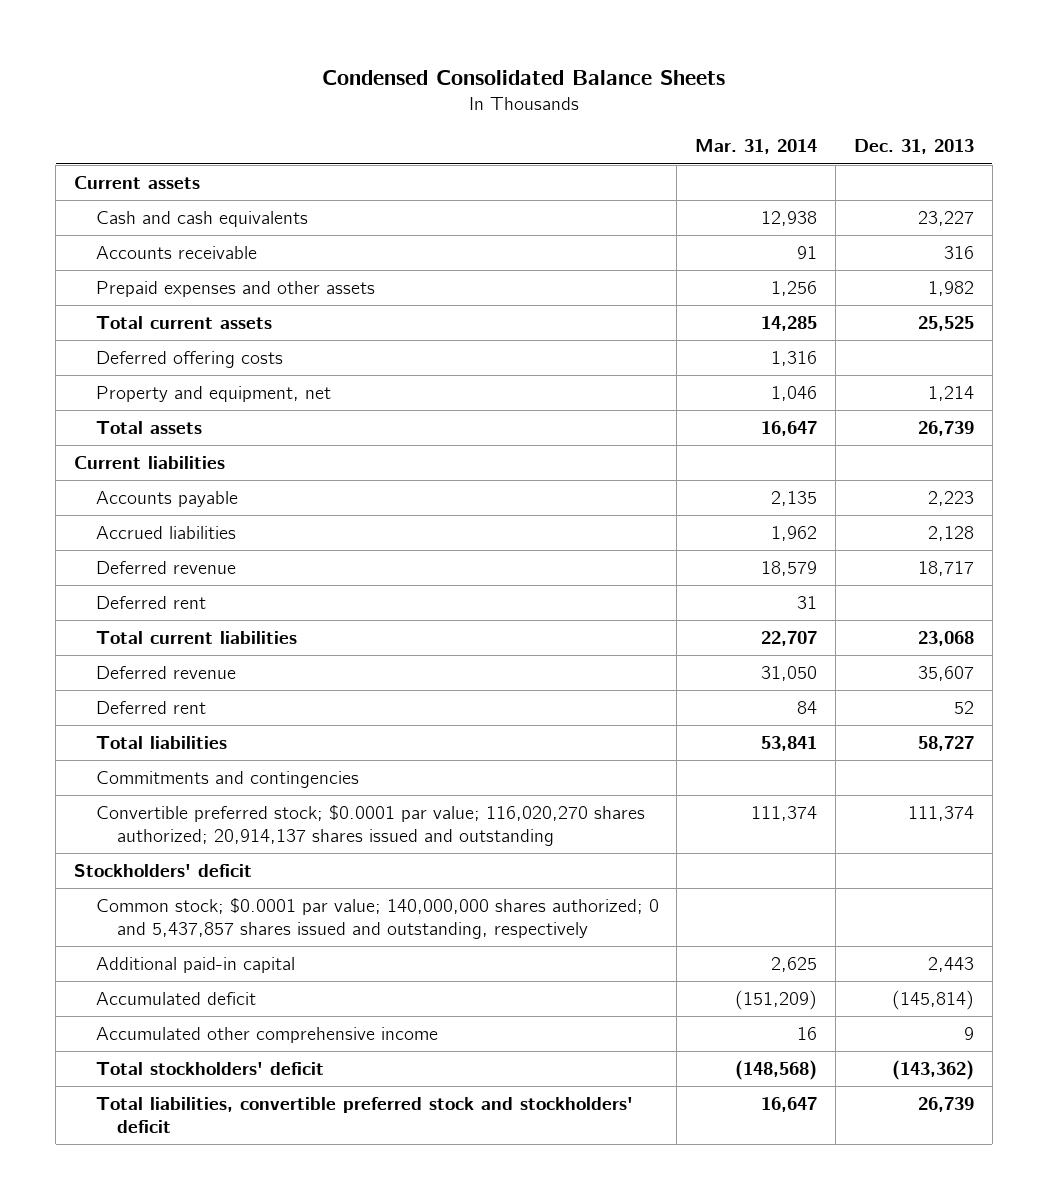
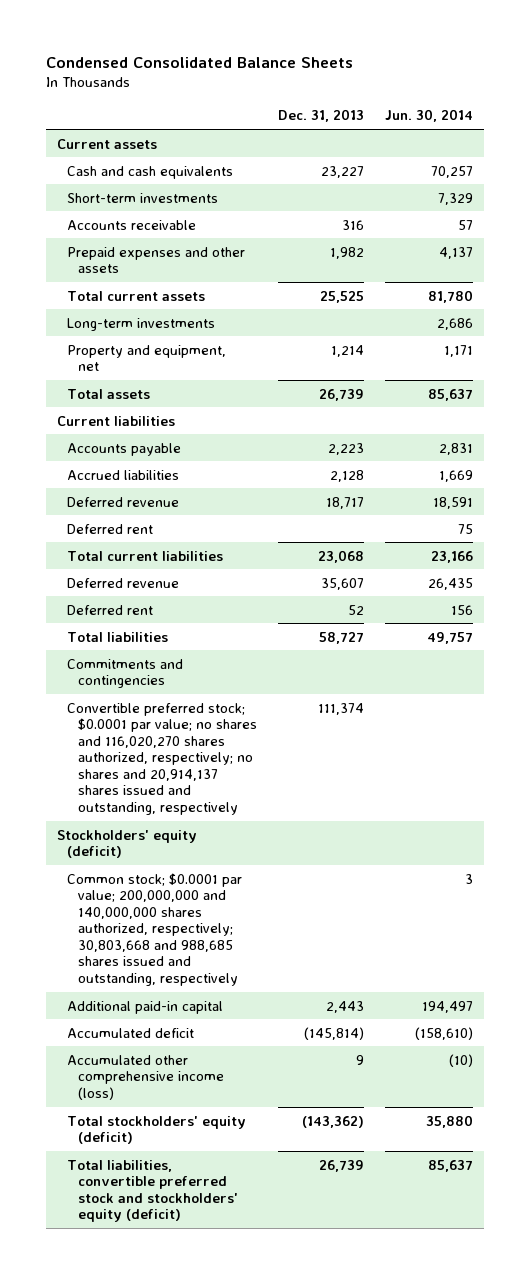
- | Mar. 31, 2014 | Dec. 31, 2013
+ | Dec. 31, 2013 | Jun. 30, 2014
+ Short-term investments | | 7,329
- Deferred offering costs | 1,316 |
+ Long-term investments | | 2,686
- Convertible preferred stock; $0.0001 par value; 116,020,270 shares authorized; 20,914,137 shares issued and outstanding | 111,374 | 111,374
- Stockholders' deficit
- Common stock; $0.0001 par value; 140,000,000 shares authorized; 0 and 5,437,857 shares issued and outstanding, respectively
+ Convertible preferred stock; $0.0001 par value; no shares and 116,020,270 shares authorized, respectively; no shares and 20,914,137 shares issued and outstanding, respectively | 111,374 |
+ Stockholders' equity (deficit)
+ Common stock; $0.0001 par value; 200,000,000 and 140,000,000 shares authorized, respectively; 30,803,668 and 988,685 shares issued and outstanding, respectively | | 3
- Accumulated other comprehensive income | 16 | 9
- Total stockholders' deficit | (148,568) | (143,362)
- Total liabilities, convertible preferred stock and stockholders' deficit | 16,647 | 26,739
+ Accumulated other comprehensive income (loss) | 9 | (10)
+ Total stockholders' equity (deficit) | (143,362) | 35,880
+ Total liabilities, convertible preferred stock and stockholders' equity (deficit) | 26,739 | 85,637

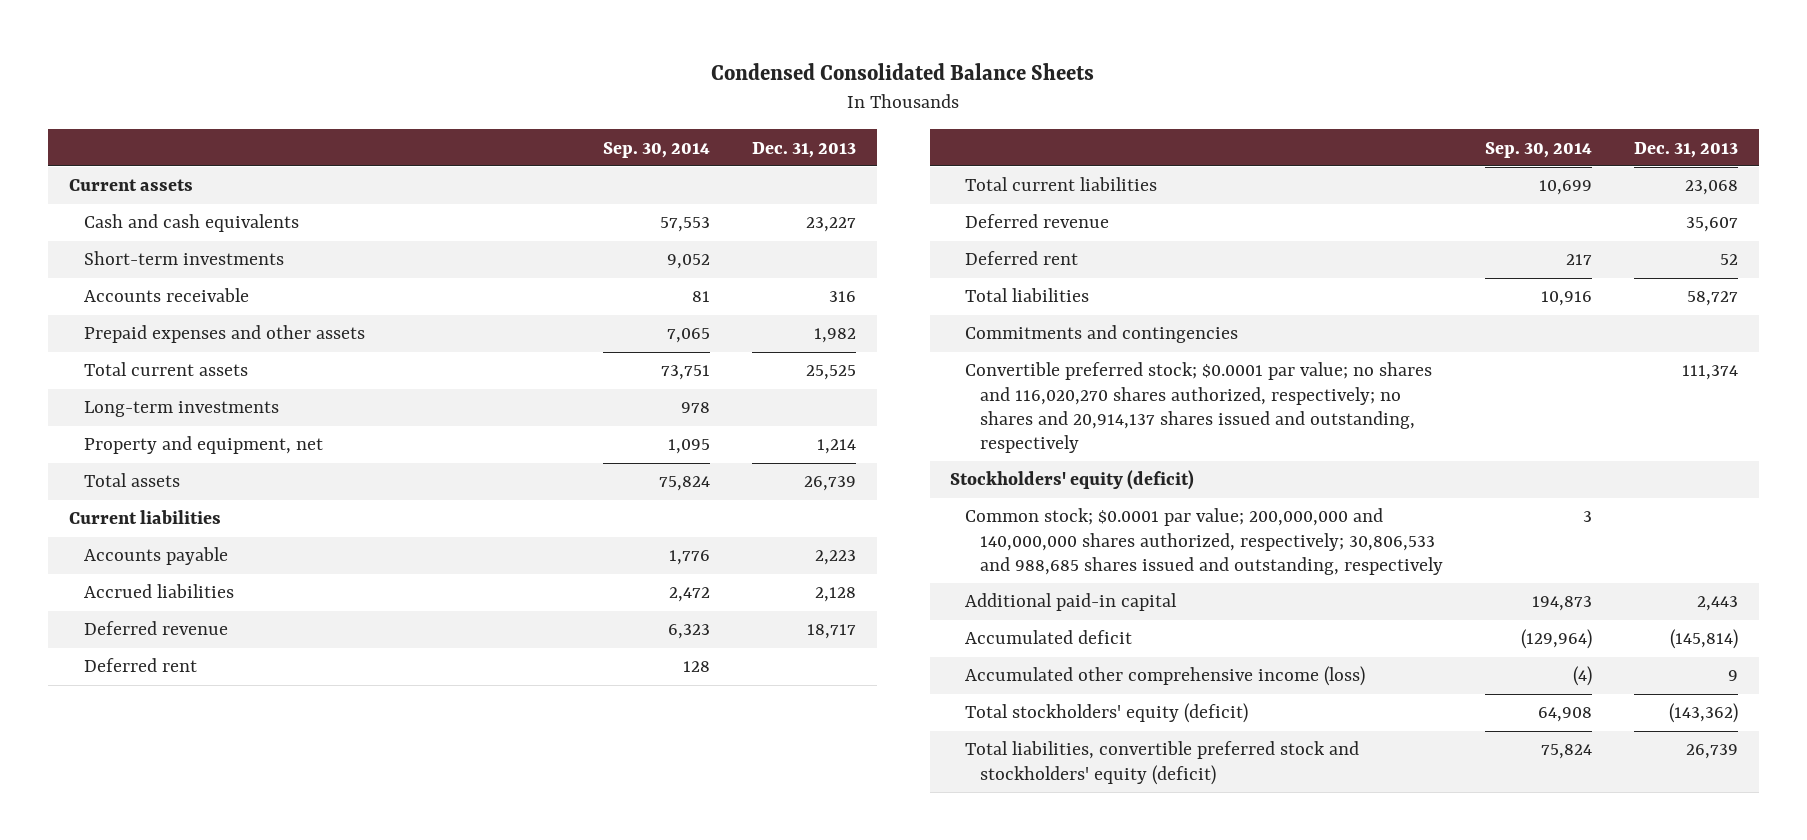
- | Dec. 31, 2013 | Jun. 30, 2014
+ | Sep. 30, 2014 | Dec. 31, 2013
- Common stock; $0.0001 par value; 200,000,000 and 140,000,000 shares authorized, respectively; 30,803,668 and 988,685 shares issued and outstanding, respectively | | 3
+ Common stock; $0.0001 par value; 200,000,000 and 140,000,000 shares authorized, respectively; 30,806,533 and 988,685 shares issued and outstanding, respectively | 3 |

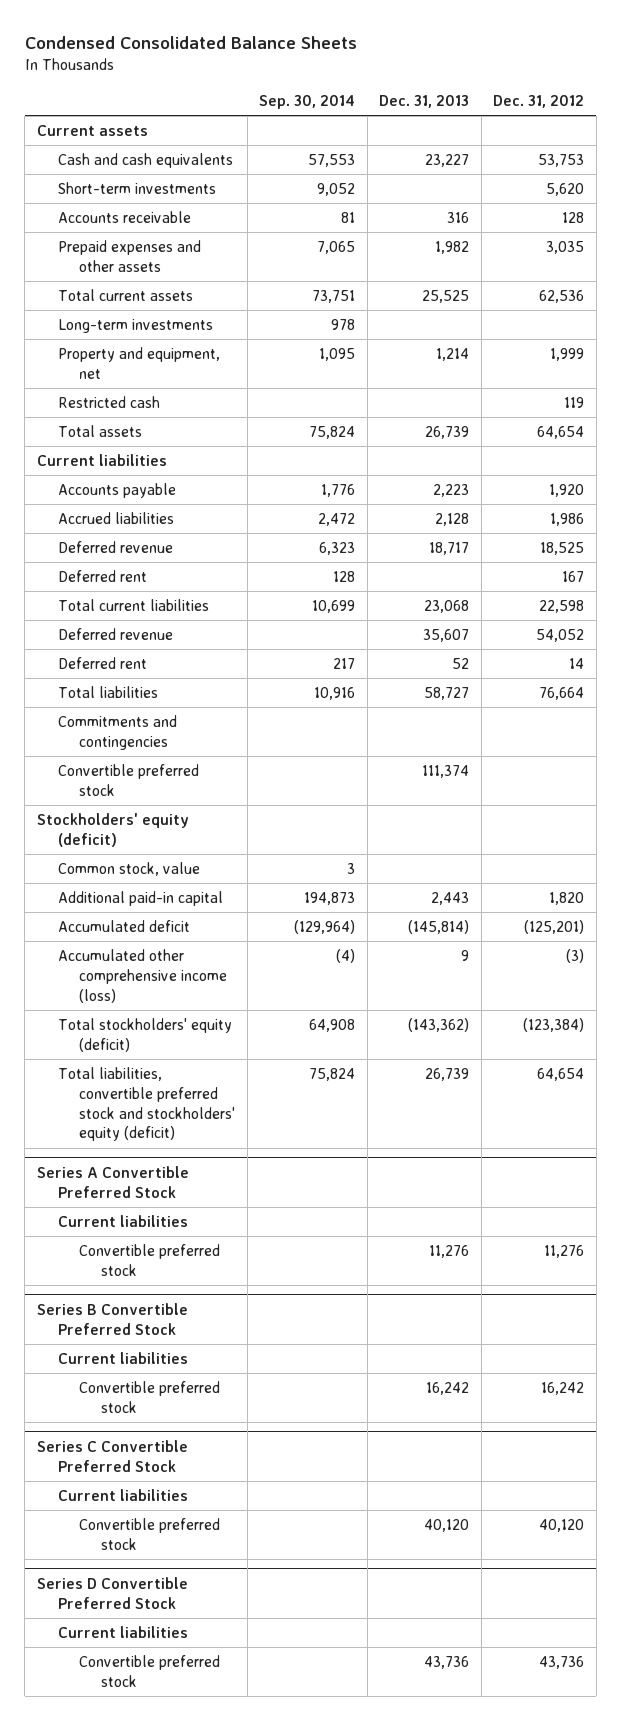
- | Sep. 30, 2014 | Dec. 31, 2013
+ | Sep. 30, 2014 | Dec. 31, 2013 | Dec. 31, 2012
+ Restricted cash | | | 119
- Convertible preferred stock; $0.0001 par value; no shares and 116,020,270 shares authorized, respectively; no shares and 20,914,137 shares issued and outstanding, respectively | | 111,374
+ Convertible preferred stock | | 111,374 |
- Common stock; $0.0001 par value; 200,000,000 and 140,000,000 shares authorized, respectively; 30,806,533 and 988,685 shares issued and outstanding, respectively | 3 |
+ Common stock, value | 3 | |
+ Series A Convertible Preferred Stock
+ Current liabilities
+ Convertible preferred stock | | 11,276 | 11,276
+ Series B Convertible Preferred Stock
+ Current liabilities
+ Convertible preferred stock | | 16,242 | 16,242
+ Series C Convertible Preferred Stock
+ Current liabilities
+ Convertible preferred stock | | 40,120 | 40,120
+ Series D Convertible Preferred Stock
+ Current liabilities
+ Convertible preferred stock | | 43,736 | 43,736

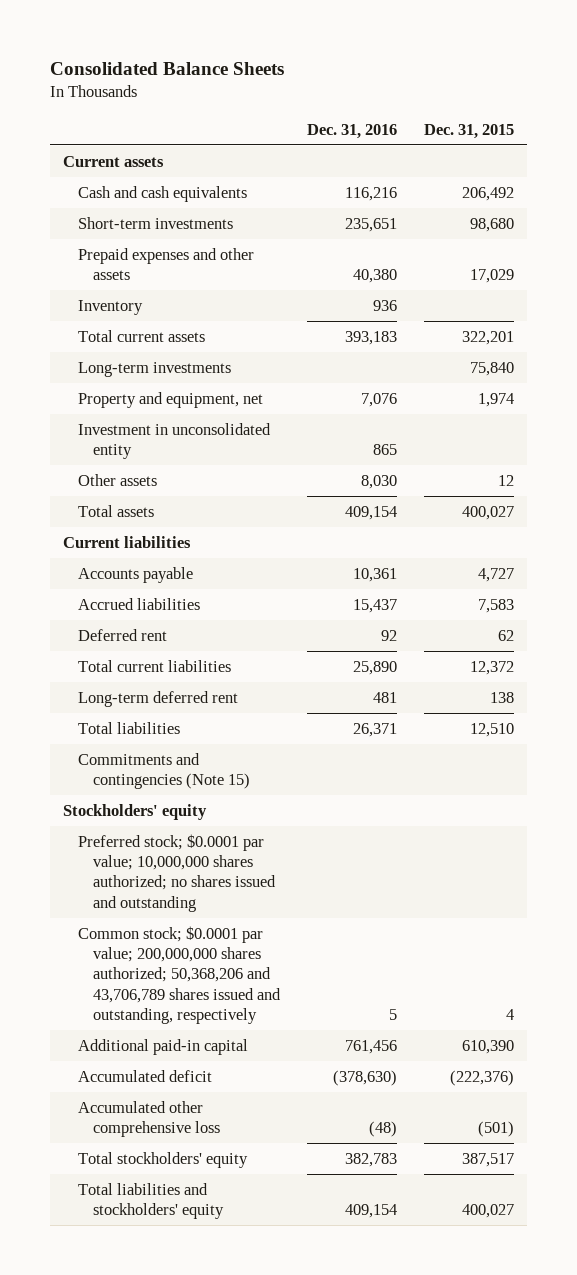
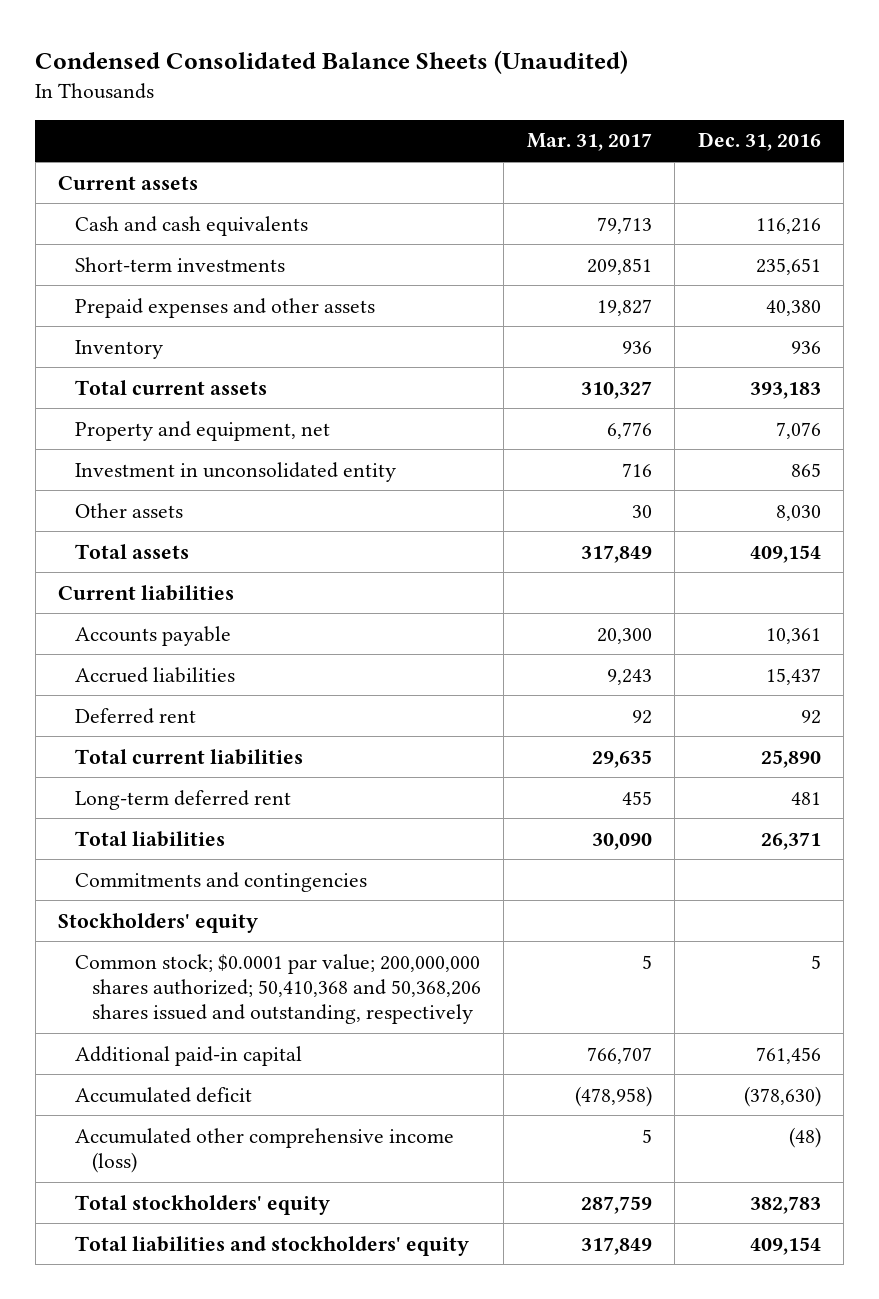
- Consolidated Balance Sheets
+ Condensed Consolidated Balance Sheets (Unaudited)
- | Dec. 31, 2016 | Dec. 31, 2015
+ | Mar. 31, 2017 | Dec. 31, 2016
- Long-term investments | | 75,840
- Commitments and contingencies (Note 15)
+ Commitments and contingencies
- Preferred stock; $0.0001 par value; 10,000,000 shares authorized; no shares issued and outstanding
- Common stock; $0.0001 par value; 200,000,000 shares authorized; 50,368,206 and 43,706,789 shares issued and outstanding, respectively | 5 | 4
+ Common stock; $0.0001 par value; 200,000,000 shares authorized; 50,410,368 and 50,368,206 shares issued and outstanding, respectively | 5 | 5
- Accumulated other comprehensive loss | (48) | (501)
+ Accumulated other comprehensive income (loss) | 5 | (48)

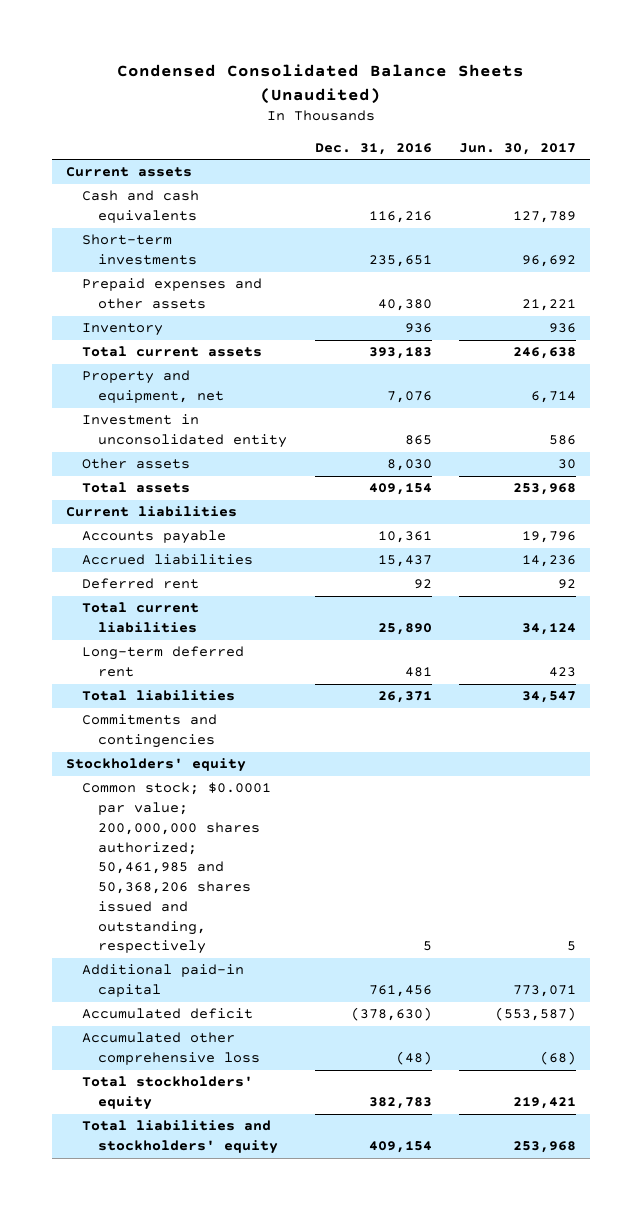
- | Mar. 31, 2017 | Dec. 31, 2016
+ | Dec. 31, 2016 | Jun. 30, 2017
- Common stock; $0.0001 par value; 200,000,000 shares authorized; 50,410,368 and 50,368,206 shares issued and outstanding, respectively | 5 | 5
+ Common stock; $0.0001 par value; 200,000,000 shares authorized; 50,461,985 and 50,368,206 shares issued and outstanding, respectively | 5 | 5
- Accumulated other comprehensive income (loss) | 5 | (48)
+ Accumulated other comprehensive loss | (48) | (68)

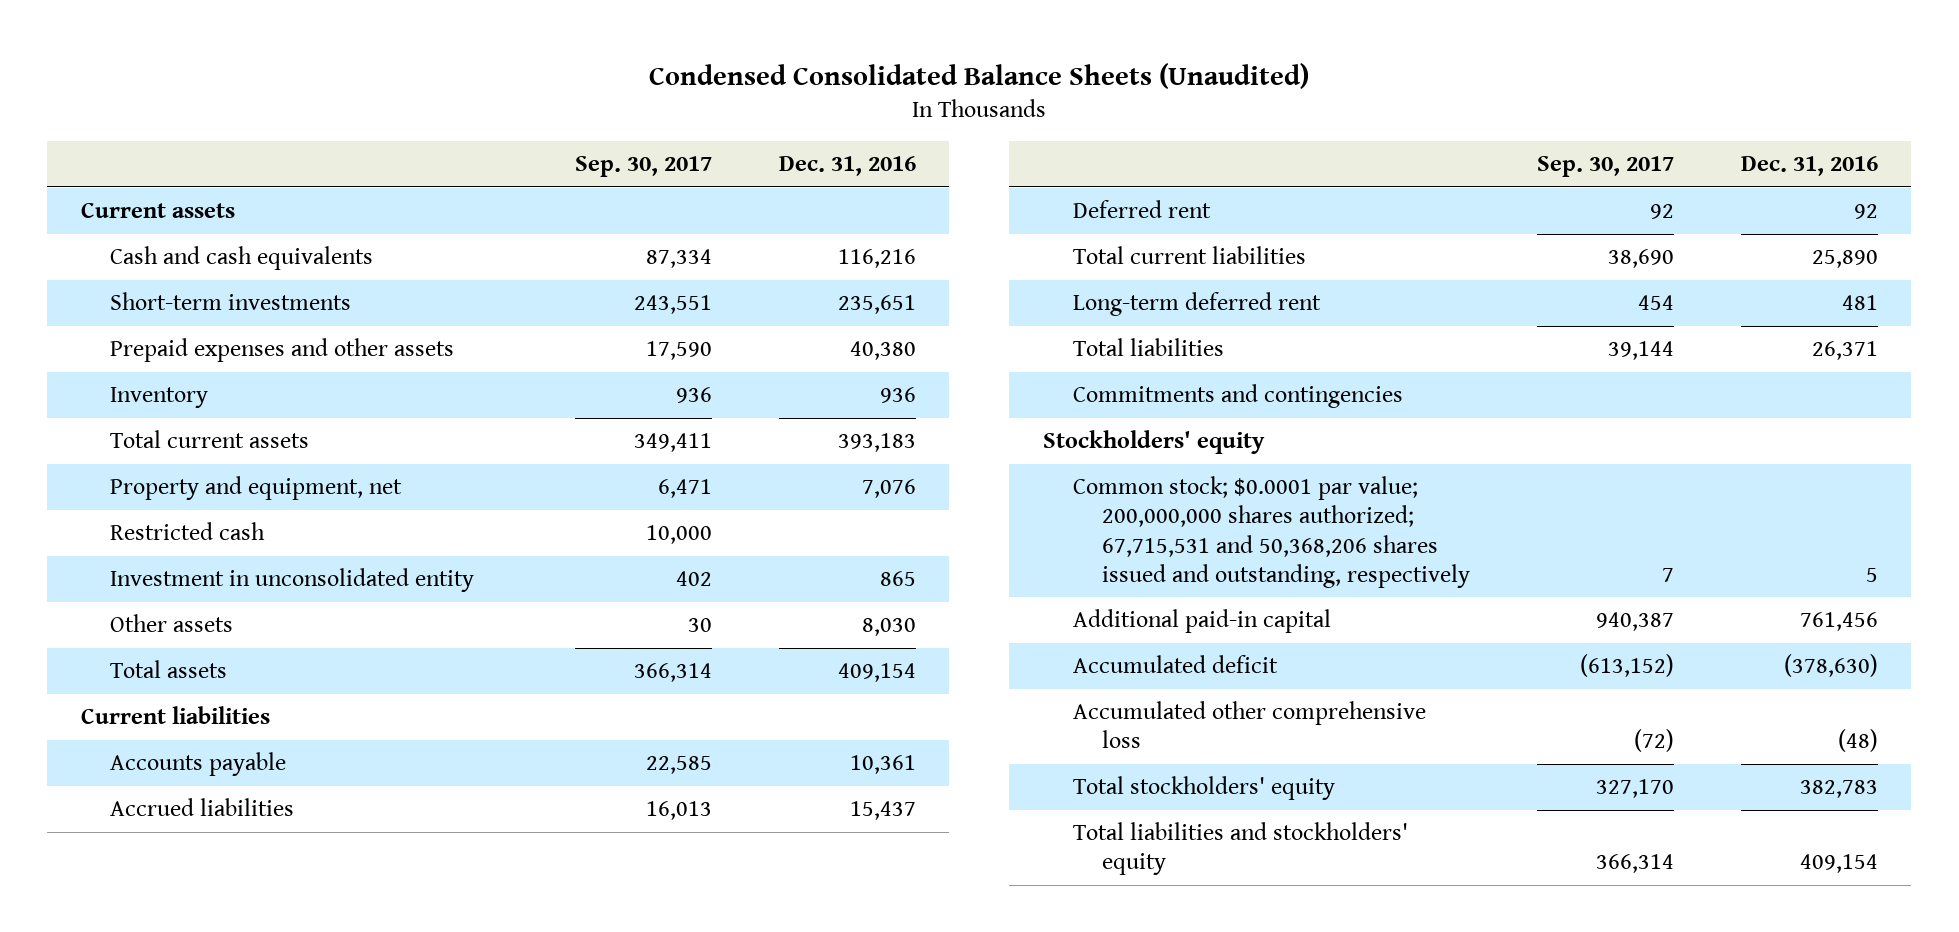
- | Dec. 31, 2016 | Jun. 30, 2017
+ | Sep. 30, 2017 | Dec. 31, 2016
+ Restricted cash | 10,000 |
- Common stock; $0.0001 par value; 200,000,000 shares authorized; 50,461,985 and 50,368,206 shares issued and outstanding, respectively | 5 | 5
+ Common stock; $0.0001 par value; 200,000,000 shares authorized; 67,715,531 and 50,368,206 shares issued and outstanding, respectively | 7 | 5

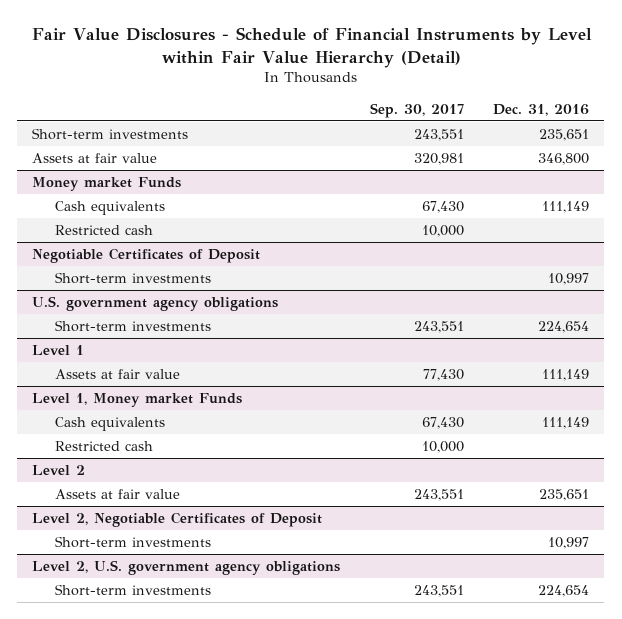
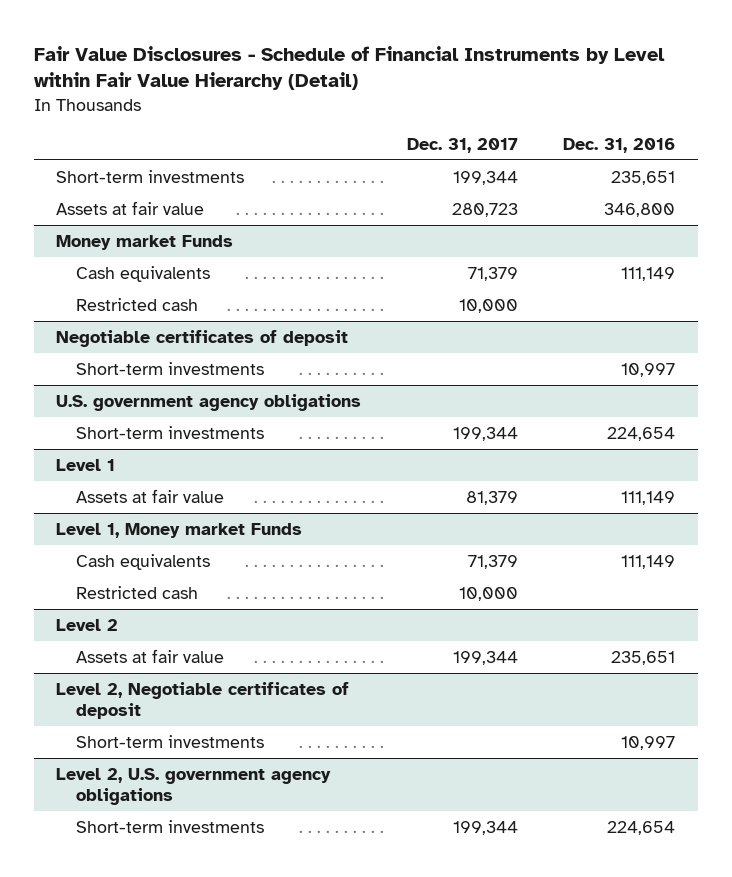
- | Sep. 30, 2017 | Dec. 31, 2016
+ | Dec. 31, 2017 | Dec. 31, 2016
- Negotiable Certificates of Deposit
+ Negotiable certificates of deposit
- Level 2, Negotiable Certificates of Deposit
+ Level 2, Negotiable certificates of deposit

